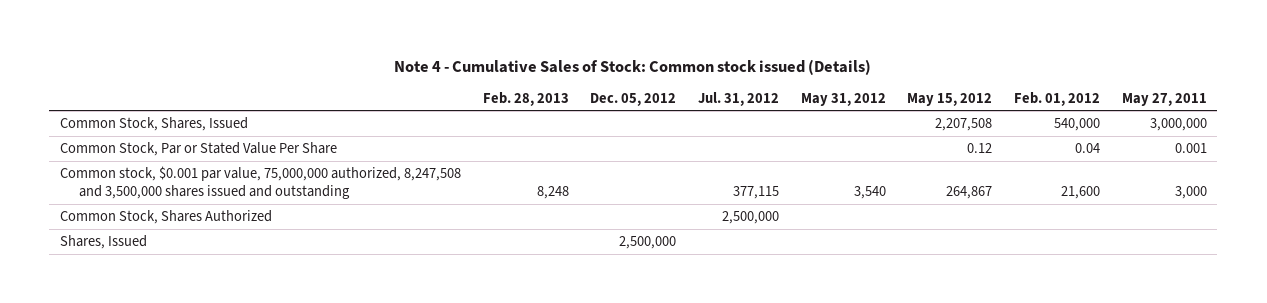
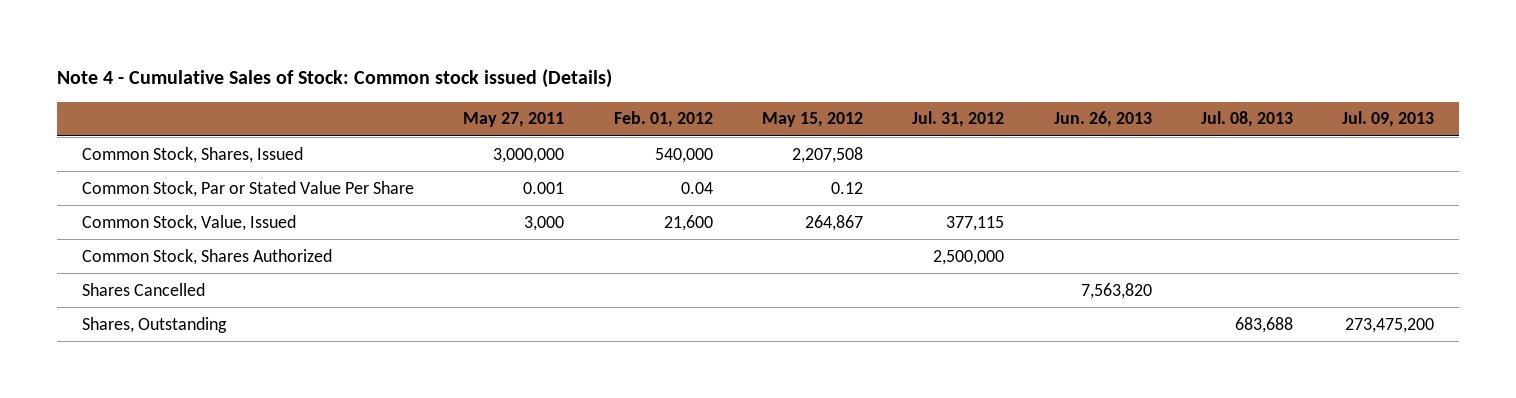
- | Feb. 28, 2013 | Dec. 05, 2012 | Jul. 31, 2012 | May 31, 2012 | May 15, 2012 | Feb. 01, 2012 | May 27, 2011
+ | May 27, 2011 | Feb. 01, 2012 | May 15, 2012 | Jul. 31, 2012 | Jun. 26, 2013 | Jul. 08, 2013 | Jul. 09, 2013
- Common stock, $0.001 par value, 75,000,000 authorized, 8,247,508 and 3,500,000 shares issued and outstanding | 8,248 | | 377,115 | 3,540 | 264,867 | 21,600 | 3,000
+ Common Stock, Value, Issued | 3,000 | 21,600 | 264,867 | 377,115 | | |
- Shares, Issued | | 2,500,000 | | | | |
+ Shares Cancelled | | | | | 7,563,820 | |
+ Shares, Outstanding | | | | | | 683,688 | 273,475,200

